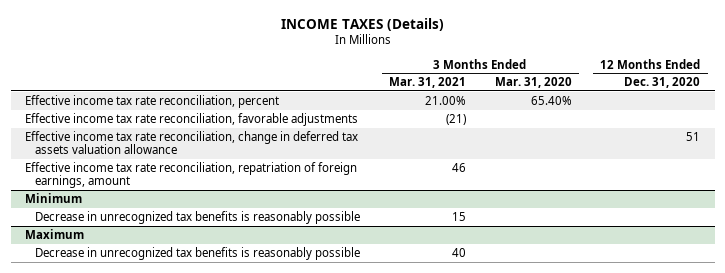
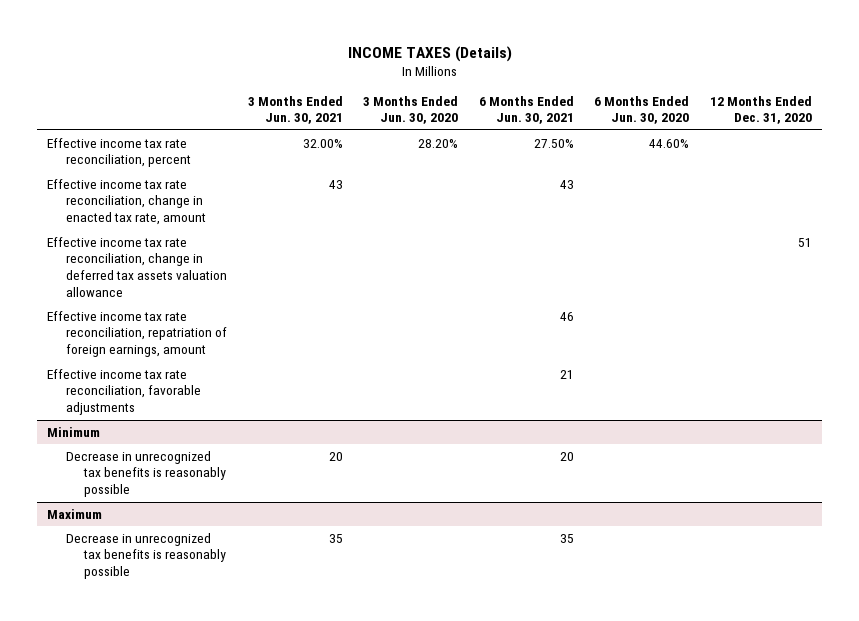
- | 3 Months Ended Mar. 31, 2021 | 3 Months Ended Mar. 31, 2020 | 12 Months Ended Dec. 31, 2020
+ | 3 Months Ended Jun. 30, 2021 | 3 Months Ended Jun. 30, 2020 | 6 Months Ended Jun. 30, 2021 | 6 Months Ended Jun. 30, 2020 | 12 Months Ended Dec. 31, 2020
+ Effective income tax rate reconciliation, change in enacted tax rate, amount | 43 | | 43 | |
moved down: Effective income tax rate reconciliation, favorable adjustments | | | 21 | |

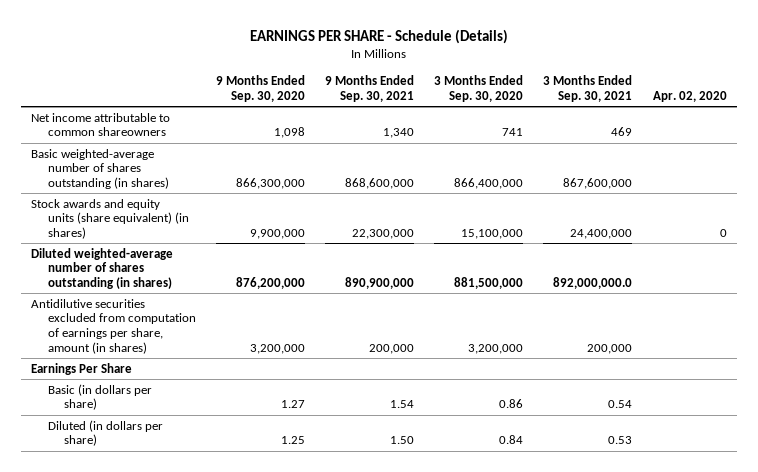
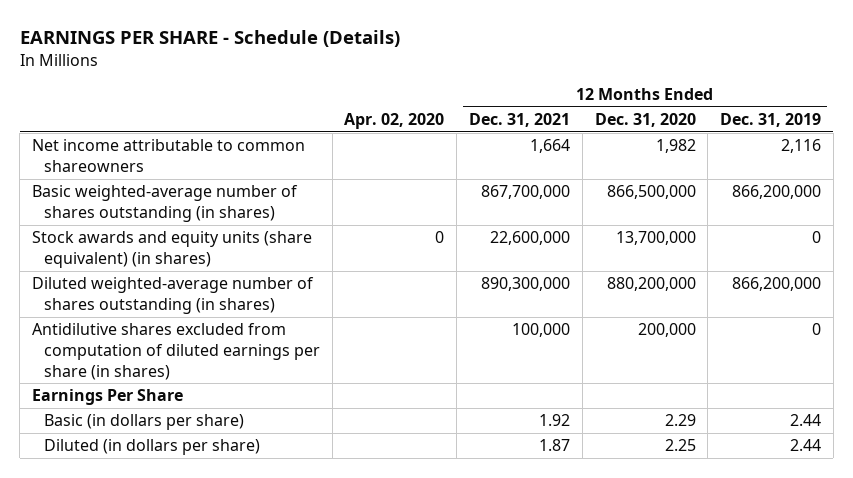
- | 9 Months Ended Sep. 30, 2020 | 9 Months Ended Sep. 30, 2021 | 3 Months Ended Sep. 30, 2020 | 3 Months Ended Sep. 30, 2021 | Apr. 02, 2020
+ | Apr. 02, 2020 | 12 Months Ended Dec. 31, 2021 | 12 Months Ended Dec. 31, 2020 | 12 Months Ended Dec. 31, 2019
- Antidilutive securities excluded from computation of earnings per share, amount (in shares) | 3,200,000 | 200,000 | 3,200,000 | 200,000 |
+ Antidilutive shares excluded from computation of diluted earnings per share (in shares) | | 100,000 | 200,000 | 0

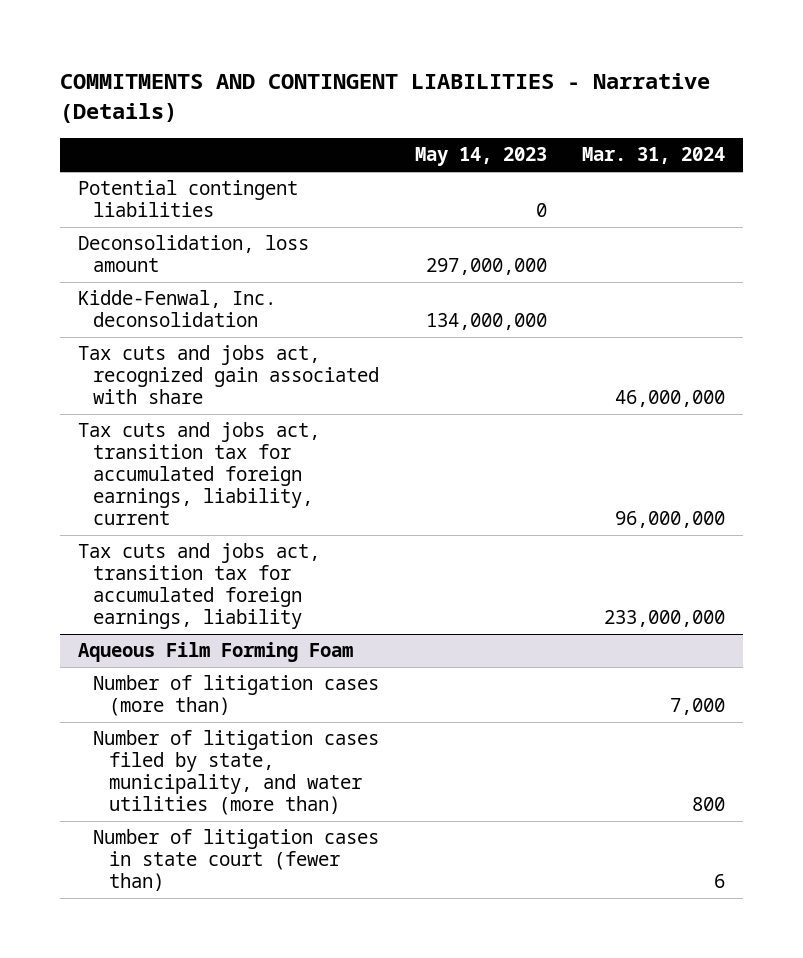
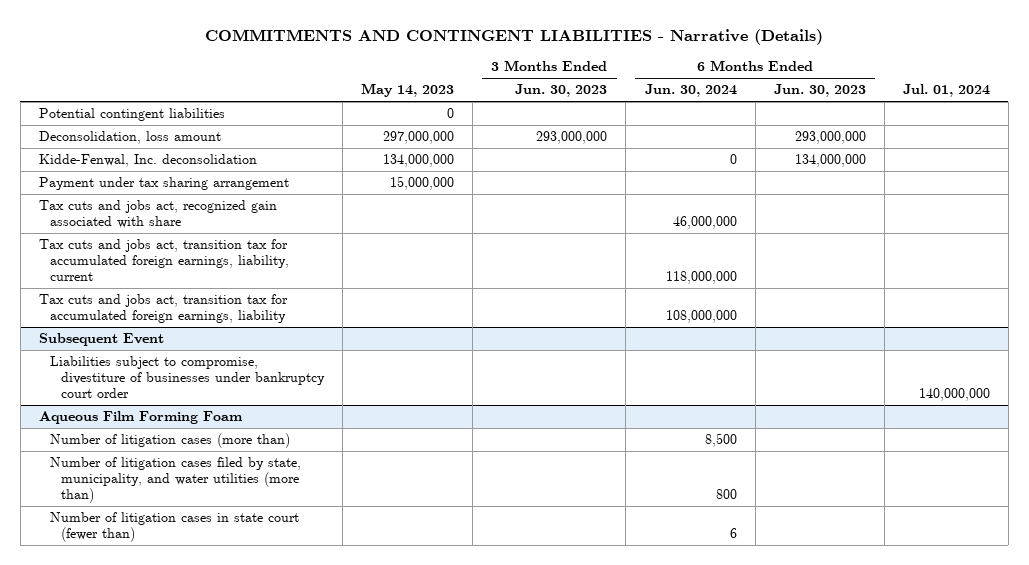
- | May 14, 2023 | Mar. 31, 2024
+ | May 14, 2023 | 3 Months Ended Jun. 30, 2023 | 6 Months Ended Jun. 30, 2024 | 6 Months Ended Jun. 30, 2023 | Jul. 01, 2024
+ Payment under tax sharing arrangement | 15,000,000 | | | |
+ Subsequent Event
+ Liabilities subject to compromise, divestiture of businesses under bankruptcy court order | | | | | 140,000,000

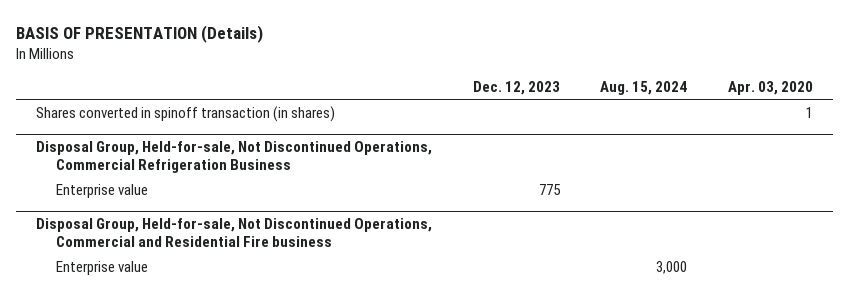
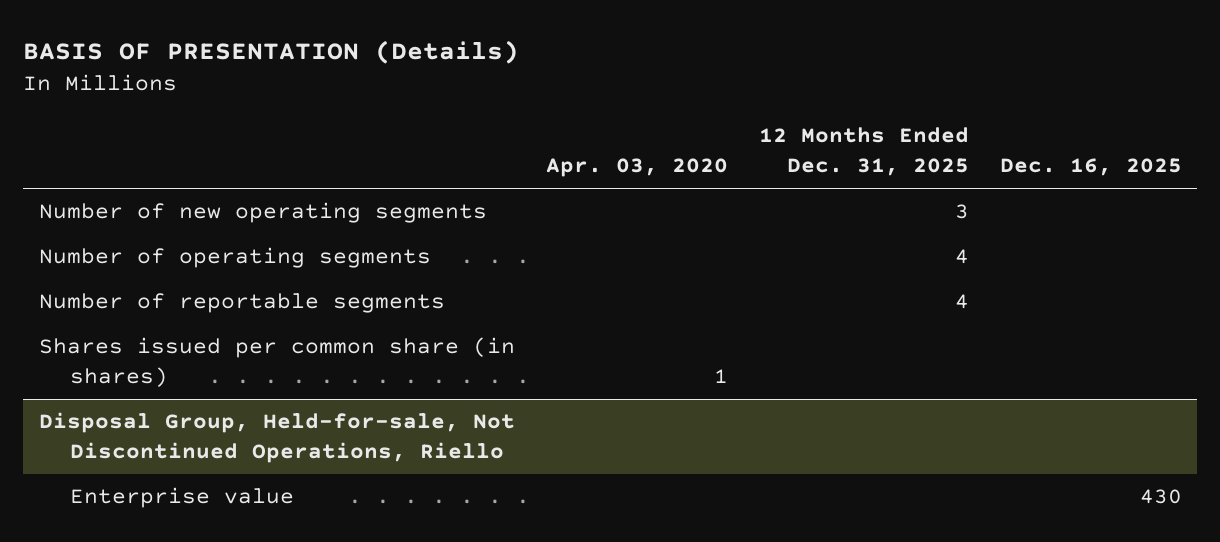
- | Dec. 12, 2023 | Aug. 15, 2024 | Apr. 03, 2020
+ | Apr. 03, 2020 | 12 Months Ended Dec. 31, 2025 | Dec. 16, 2025
- Shares converted in spinoff transaction (in shares) | | | 1
- Disposal Group, Held-for-sale, Not Discontinued Operations, Commercial Refrigeration Business
+ Number of new operating segments | | 3 |
+ Number of operating segments | | 4 |
+ Number of reportable segments | | 4 |
+ Shares issued per common share (in shares) | 1 | |
+ Disposal Group, Held-for-sale, Not Discontinued Operations, Riello
- Disposal Group, Held-for-sale, Not Discontinued Operations, Commercial and Residential Fire business
- Enterprise value | | 3,000 |

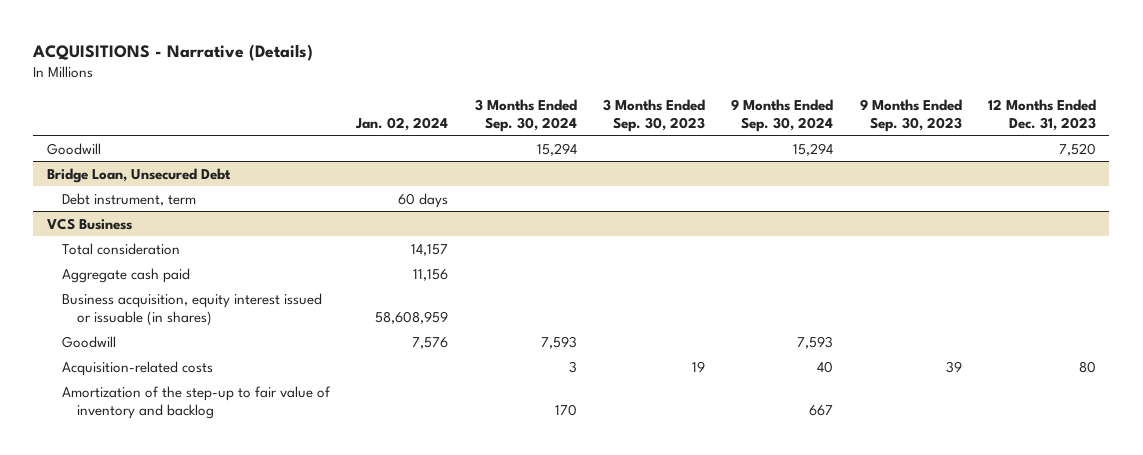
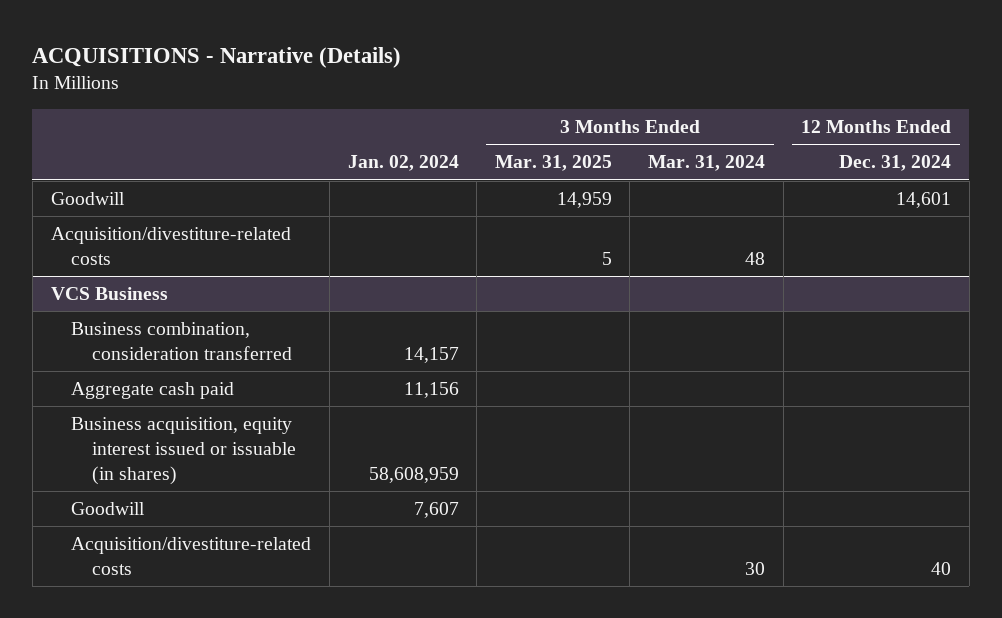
- | Jan. 02, 2024 | 3 Months Ended Sep. 30, 2024 | 3 Months Ended Sep. 30, 2023 | 9 Months Ended Sep. 30, 2024 | 9 Months Ended Sep. 30, 2023 | 12 Months Ended Dec. 31, 2023
+ | Jan. 02, 2024 | 3 Months Ended Mar. 31, 2025 | 3 Months Ended Mar. 31, 2024 | 12 Months Ended Dec. 31, 2024
- Bridge Loan, Unsecured Debt
- Debt instrument, term | 60 days | | | | |
+ Acquisition/divestiture-related costs | | 5 | 48 |
@ VCS Business
- Total consideration | 14,157 | | | | |
+ Business combination, consideration transferred | 14,157 | | |
- Goodwill | 7,576 | 7,593 | | 7,593 | |
- Acquisition-related costs | | 3 | 19 | 40 | 39 | 80
- Amortization of the step-up to fair value of inventory and backlog | | 170 | | 667 | |
+ Goodwill | 7,607 | | |
+ Acquisition/divestiture-related costs | | | 30 | 40

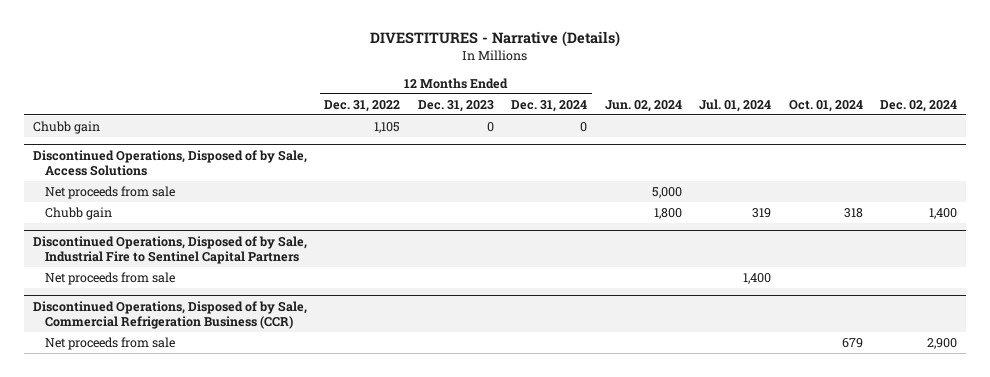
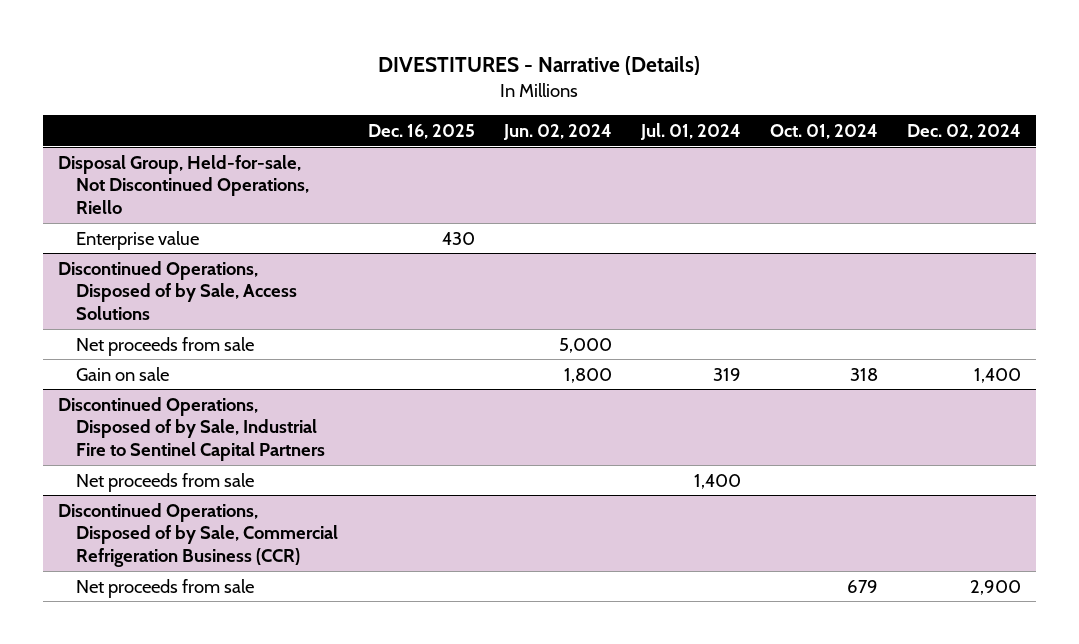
- | 12 Months Ended Dec. 31, 2022 | 12 Months Ended Dec. 31, 2023 | 12 Months Ended Dec. 31, 2024 | Jun. 02, 2024 | Jul. 01, 2024 | Oct. 01, 2024 | Dec. 02, 2024
+ | Dec. 16, 2025 | Jun. 02, 2024 | Jul. 01, 2024 | Oct. 01, 2024 | Dec. 02, 2024
- Chubb gain | 1,105 | 0 | 0 | | | |
+ Disposal Group, Held-for-sale, Not Discontinued Operations, Riello
+ Enterprise value | 430 | | | |
@ Discontinued Operations, Disposed of by Sale, Access Solutions
- Chubb gain | | | | 1,800 | 319 | 318 | 1,400
+ Gain on sale | | 1,800 | 319 | 318 | 1,400

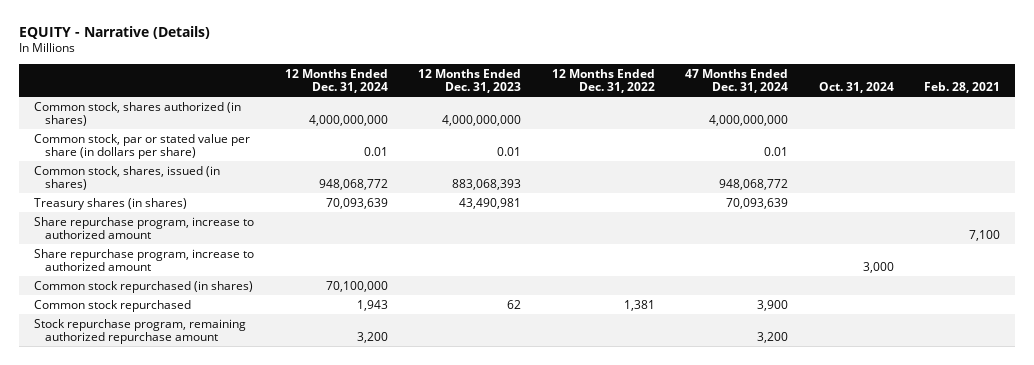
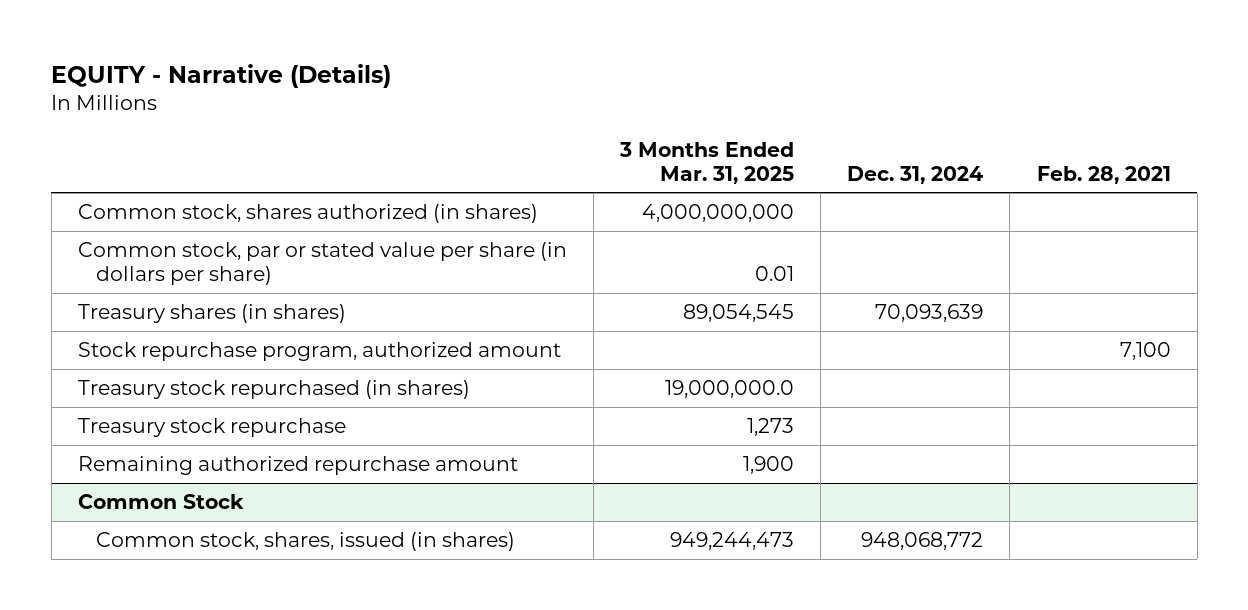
- | 12 Months Ended Dec. 31, 2024 | 12 Months Ended Dec. 31, 2023 | 12 Months Ended Dec. 31, 2022 | 47 Months Ended Dec. 31, 2024 | Oct. 31, 2024 | Feb. 28, 2021
+ | 3 Months Ended Mar. 31, 2025 | Dec. 31, 2024 | Feb. 28, 2021
- Common stock, shares, issued (in shares) | 948,068,772 | 883,068,393 | | 948,068,772 | |
- Share repurchase program, increase to authorized amount | | | | | | 7,100
- Share repurchase program, increase to authorized amount | | | | | 3,000 |
- Common stock repurchased (in shares) | 70,100,000 | | | | |
- Common stock repurchased | 1,943 | 62 | 1,381 | 3,900 | |
- Stock repurchase program, remaining authorized repurchase amount | 3,200 | | | 3,200 | |
+ Stock repurchase program, authorized amount | | | 7,100
+ Treasury stock repurchased (in shares) | 19,000,000.0 | |
+ Treasury stock repurchase | 1,273 | |
+ Remaining authorized repurchase amount | 1,900 | |
+ Common Stock
+ Common stock, shares, issued (in shares) | 949,244,473 | 948,068,772 |

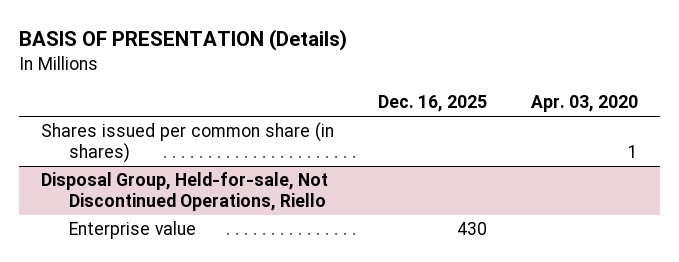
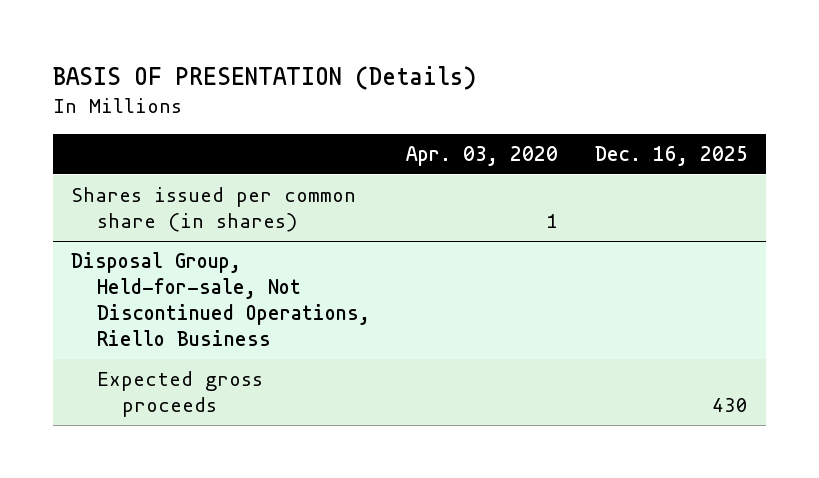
- | Dec. 16, 2025 | Apr. 03, 2020
+ | Apr. 03, 2020 | Dec. 16, 2025
- Disposal Group, Held-for-sale, Not Discontinued Operations, Riello
- Enterprise value | 430 |
+ Disposal Group, Held-for-sale, Not Discontinued Operations, Riello Business
+ Expected gross proceeds | | 430

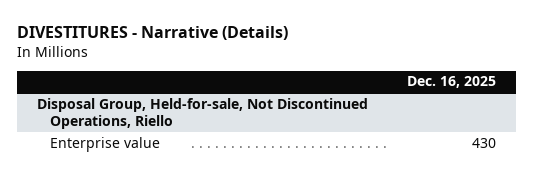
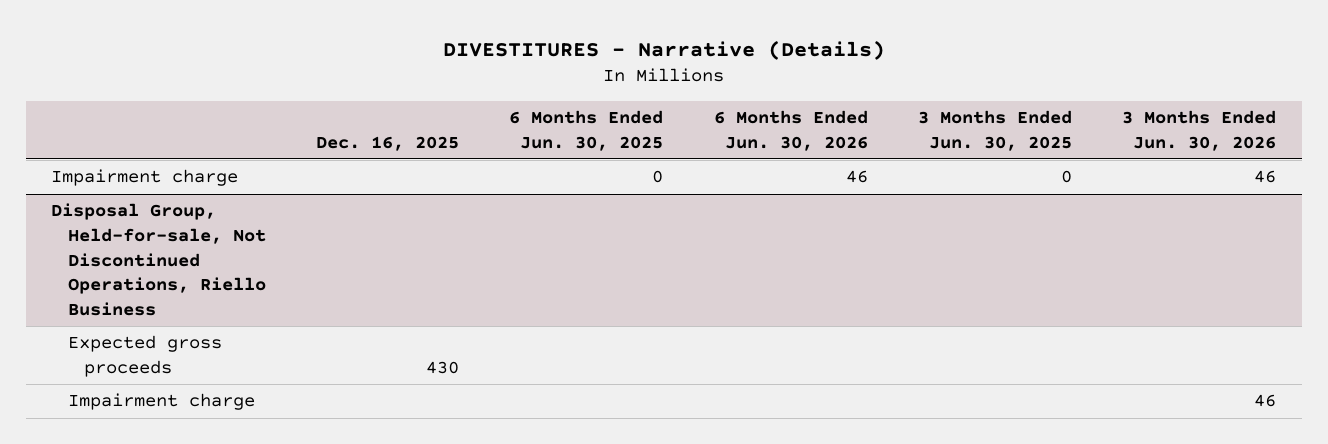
- | Dec. 16, 2025
+ | Dec. 16, 2025 | 6 Months Ended Jun. 30, 2025 | 6 Months Ended Jun. 30, 2026 | 3 Months Ended Jun. 30, 2025 | 3 Months Ended Jun. 30, 2026
- Disposal Group, Held-for-sale, Not Discontinued Operations, Riello
- Enterprise value | 430
+ Impairment charge | | 0 | 46 | 0 | 46
+ Disposal Group, Held-for-sale, Not Discontinued Operations, Riello Business
+ Expected gross proceeds | 430 | | | |
+ Impairment charge | | | | | 46

